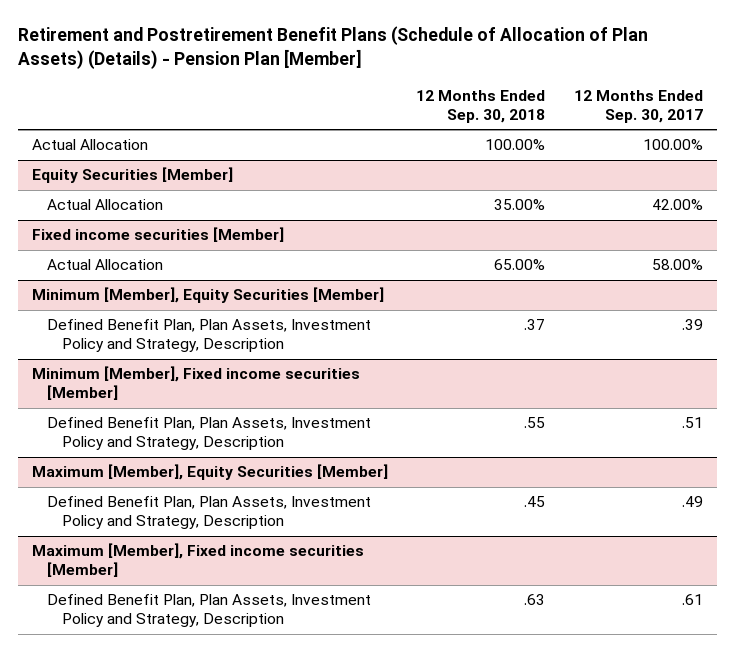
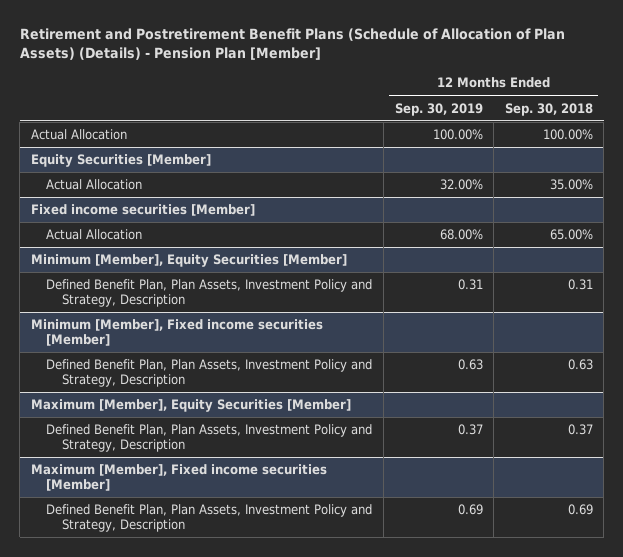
- | 12 Months Ended Sep. 30, 2018 | 12 Months Ended Sep. 30, 2017
+ | 12 Months Ended Sep. 30, 2019 | 12 Months Ended Sep. 30, 2018
@ Minimum [Member], Equity Securities [Member]
- Defined Benefit Plan, Plan Assets, Investment Policy and Strategy, Description | .37 | .39
+ Defined Benefit Plan, Plan Assets, Investment Policy and Strategy, Description | 0.31 | 0.31
@ Minimum [Member], Fixed income securities [Member]
- Defined Benefit Plan, Plan Assets, Investment Policy and Strategy, Description | .55 | .51
+ Defined Benefit Plan, Plan Assets, Investment Policy and Strategy, Description | 0.63 | 0.63
@ Maximum [Member], Equity Securities [Member]
- Defined Benefit Plan, Plan Assets, Investment Policy and Strategy, Description | .45 | .49
+ Defined Benefit Plan, Plan Assets, Investment Policy and Strategy, Description | 0.37 | 0.37
@ Maximum [Member], Fixed income securities [Member]
- Defined Benefit Plan, Plan Assets, Investment Policy and Strategy, Description | .63 | .61
+ Defined Benefit Plan, Plan Assets, Investment Policy and Strategy, Description | 0.69 | 0.69

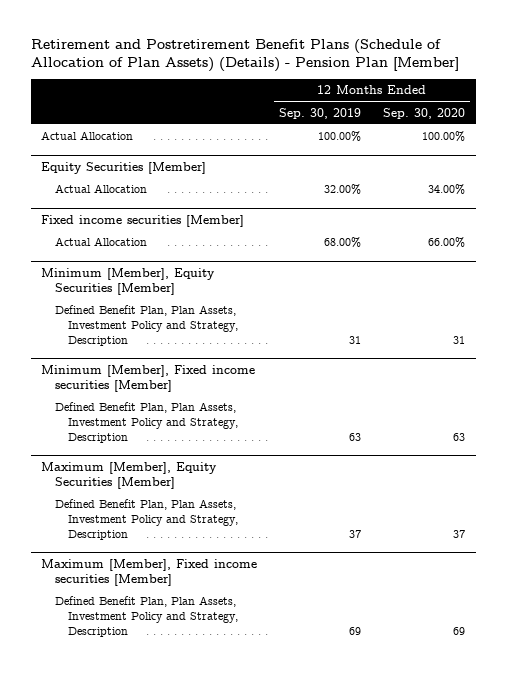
- | 12 Months Ended Sep. 30, 2019 | 12 Months Ended Sep. 30, 2018
+ | 12 Months Ended Sep. 30, 2019 | 12 Months Ended Sep. 30, 2020
@ Minimum [Member], Equity Securities [Member]
- Defined Benefit Plan, Plan Assets, Investment Policy and Strategy, Description | 0.31 | 0.31
+ Defined Benefit Plan, Plan Assets, Investment Policy and Strategy, Description | 31 | 31
@ Minimum [Member], Fixed income securities [Member]
- Defined Benefit Plan, Plan Assets, Investment Policy and Strategy, Description | 0.63 | 0.63
+ Defined Benefit Plan, Plan Assets, Investment Policy and Strategy, Description | 63 | 63
@ Maximum [Member], Equity Securities [Member]
- Defined Benefit Plan, Plan Assets, Investment Policy and Strategy, Description | 0.37 | 0.37
+ Defined Benefit Plan, Plan Assets, Investment Policy and Strategy, Description | 37 | 37
@ Maximum [Member], Fixed income securities [Member]
- Defined Benefit Plan, Plan Assets, Investment Policy and Strategy, Description | 0.69 | 0.69
+ Defined Benefit Plan, Plan Assets, Investment Policy and Strategy, Description | 69 | 69

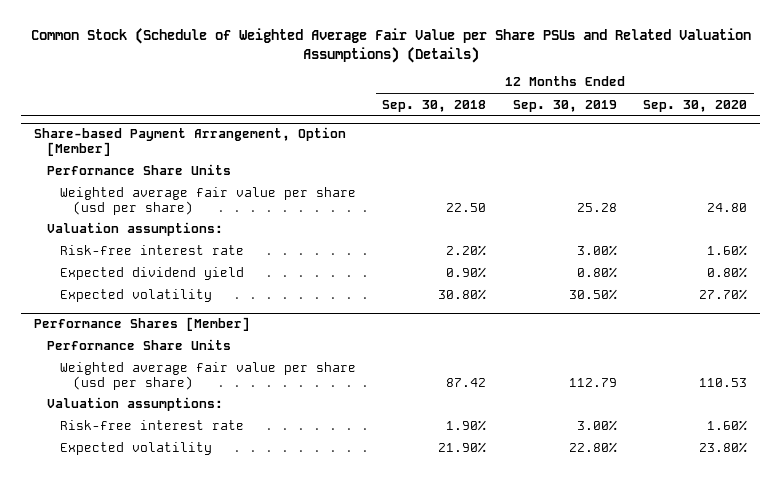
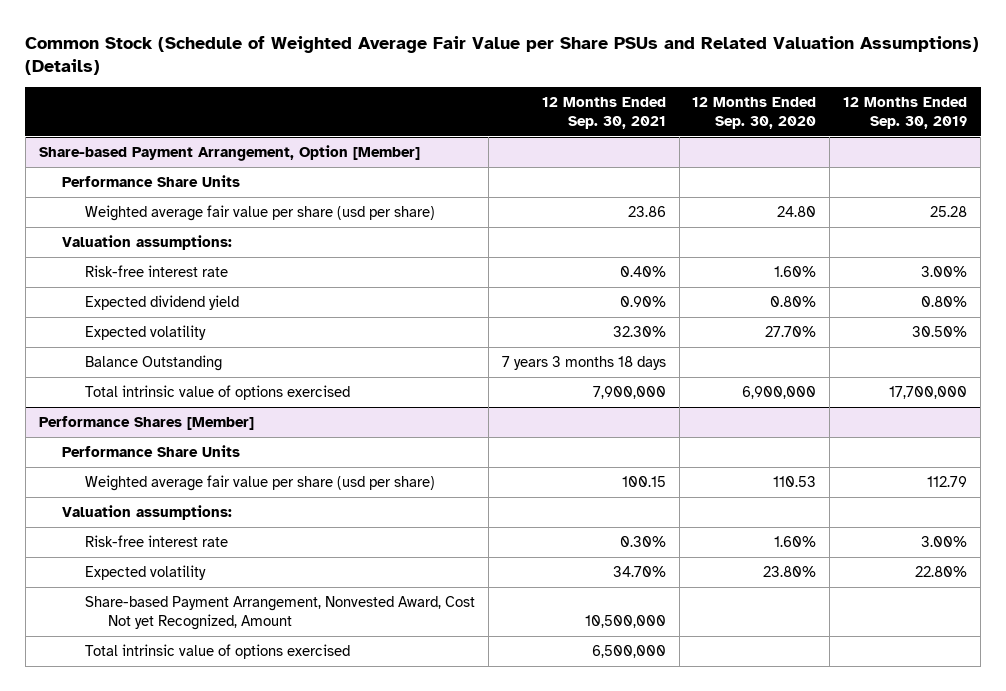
- | 12 Months Ended Sep. 30, 2018 | 12 Months Ended Sep. 30, 2019 | 12 Months Ended Sep. 30, 2020
+ | 12 Months Ended Sep. 30, 2021 | 12 Months Ended Sep. 30, 2020 | 12 Months Ended Sep. 30, 2019
@ Share-based Payment Arrangement, Option [Member]
+ Balance Outstanding | 7 years 3 months 18 days | |
+ Total intrinsic value of options exercised | 7,900,000 | 6,900,000 | 17,700,000
@ Performance Shares [Member]
+ Share-based Payment Arrangement, Nonvested Award, Cost Not yet Recognized, Amount | 10,500,000 | |
+ Total intrinsic value of options exercised | 6,500,000 | |

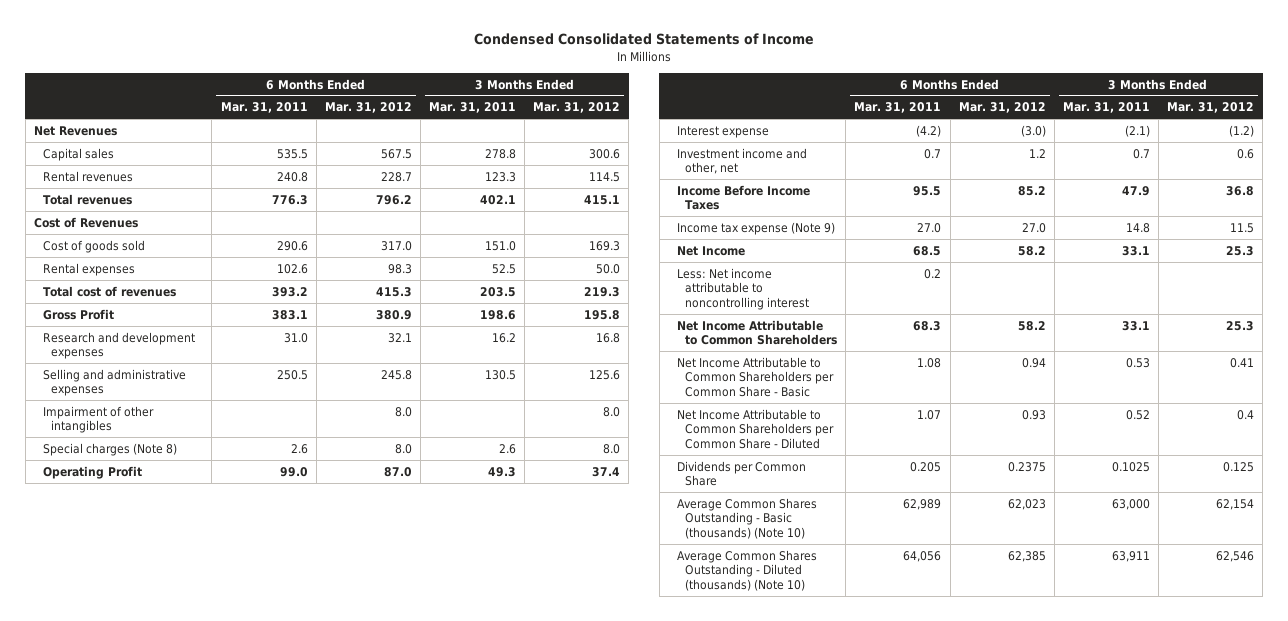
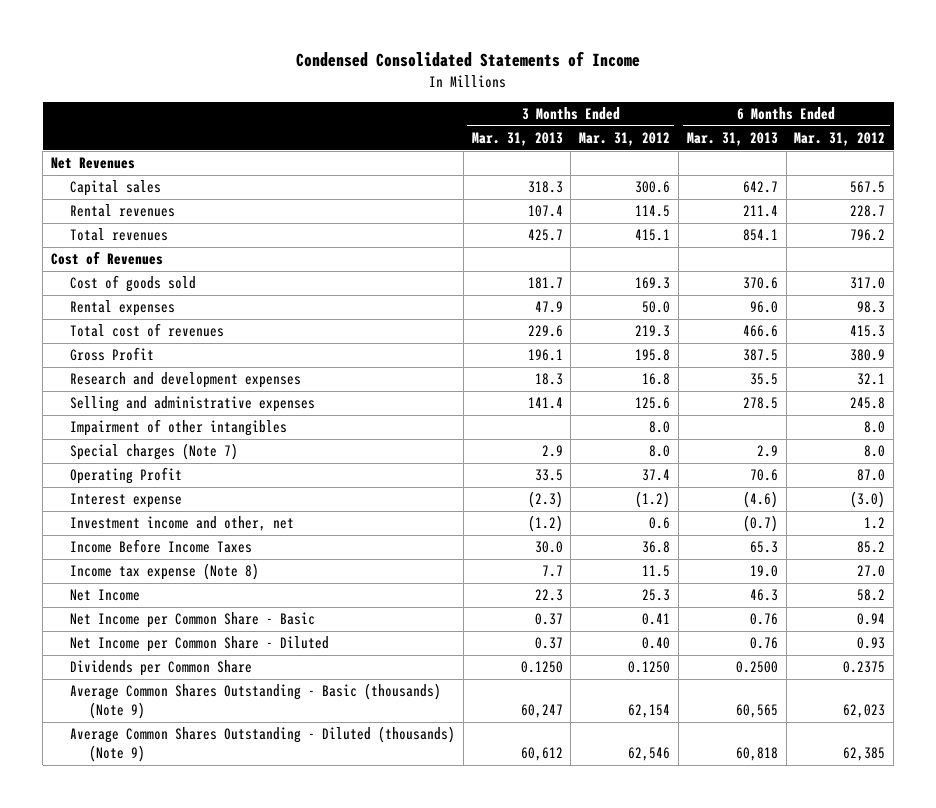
- | 6 Months Ended Mar. 31, 2011 | 6 Months Ended Mar. 31, 2012 | 3 Months Ended Mar. 31, 2011 | 3 Months Ended Mar. 31, 2012
+ | 3 Months Ended Mar. 31, 2013 | 3 Months Ended Mar. 31, 2012 | 6 Months Ended Mar. 31, 2013 | 6 Months Ended Mar. 31, 2012
- Special charges (Note 8) | 2.6 | 8.0 | 2.6 | 8.0
+ Special charges (Note 7) | 2.9 | 8.0 | 2.9 | 8.0
- Income tax expense (Note 9) | 27.0 | 27.0 | 14.8 | 11.5
+ Income tax expense (Note 8) | 7.7 | 11.5 | 19.0 | 27.0
- Less: Net income attributable to noncontrolling interest | 0.2 | | |
- Net Income Attributable to Common Shareholders | 68.3 | 58.2 | 33.1 | 25.3
- Net Income Attributable to Common Shareholders per Common Share - Basic | 1.08 | 0.94 | 0.53 | 0.41
- Net Income Attributable to Common Shareholders per Common Share - Diluted | 1.07 | 0.93 | 0.52 | 0.4
- Dividends per Common Share | 0.205 | 0.2375 | 0.1025 | 0.125
- Average Common Shares Outstanding - Basic (thousands) (Note 10) | 62,989 | 62,023 | 63,000 | 62,154
- Average Common Shares Outstanding - Diluted (thousands) (Note 10) | 64,056 | 62,385 | 63,911 | 62,546
+ Net Income per Common Share - Basic | 0.37 | 0.41 | 0.76 | 0.94
+ Net Income per Common Share - Diluted | 0.37 | 0.40 | 0.76 | 0.93
+ Dividends per Common Share | 0.1250 | 0.1250 | 0.2500 | 0.2375
+ Average Common Shares Outstanding - Basic (thousands) (Note 9) | 60,247 | 62,154 | 60,565 | 62,023
+ Average Common Shares Outstanding - Diluted (thousands) (Note 9) | 60,612 | 62,546 | 60,818 | 62,385

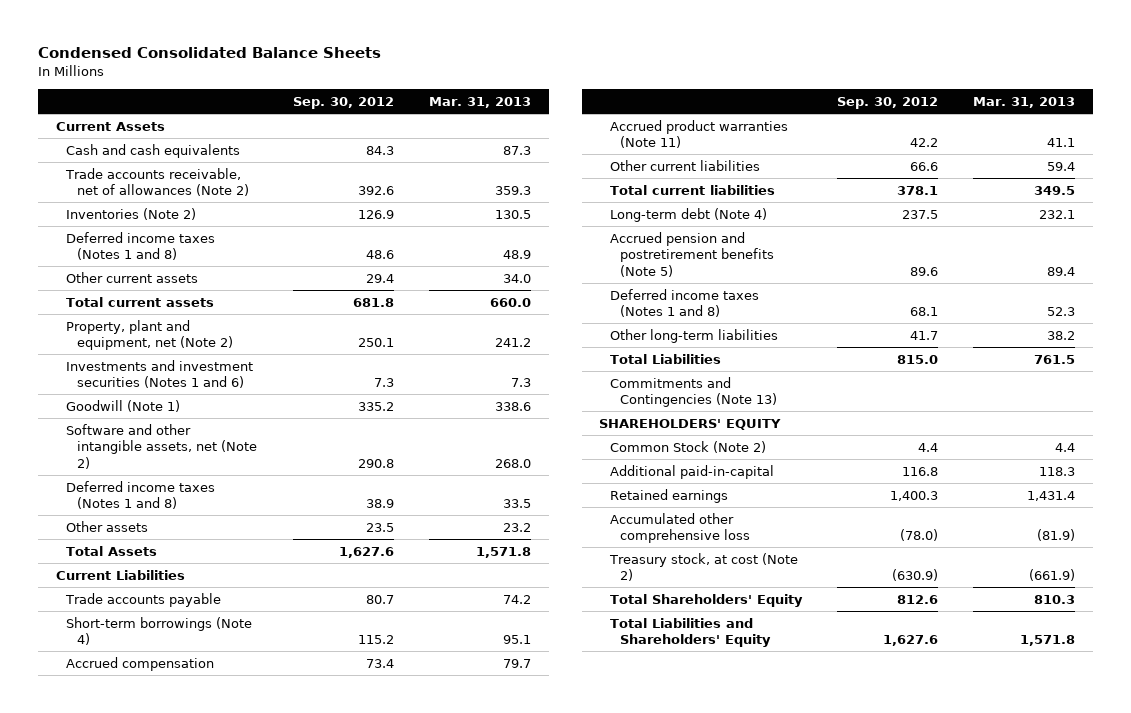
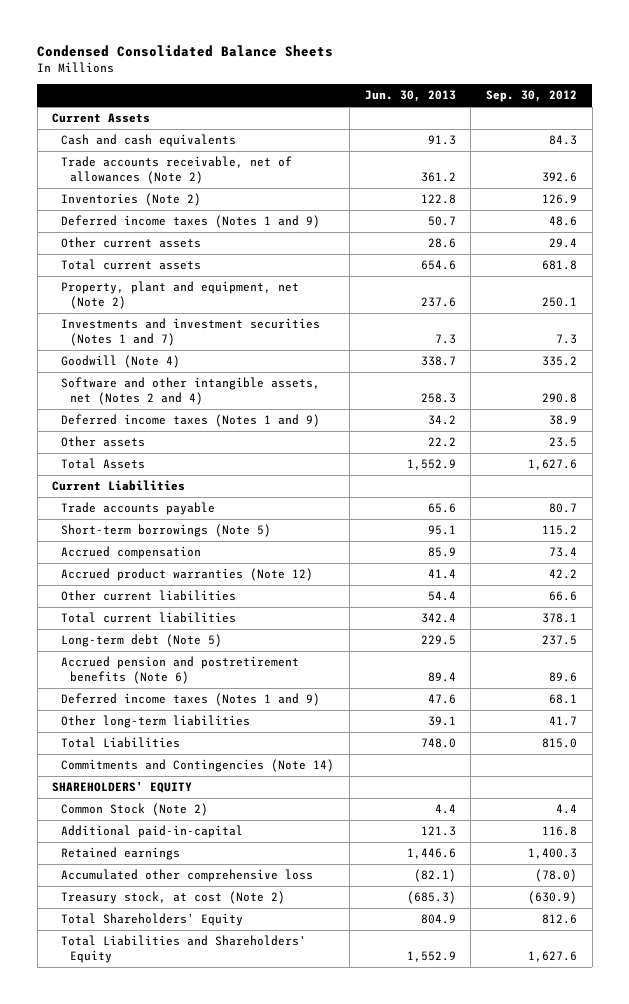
- | Sep. 30, 2012 | Mar. 31, 2013
+ | Jun. 30, 2013 | Sep. 30, 2012
- Deferred income taxes (Notes 1 and 8) | 48.6 | 48.9
+ Deferred income taxes (Notes 1 and 9) | 50.7 | 48.6
- Investments and investment securities (Notes 1 and 6) | 7.3 | 7.3
- Goodwill (Note 1) | 335.2 | 338.6
- Software and other intangible assets, net (Note 2) | 290.8 | 268.0
- Deferred income taxes (Notes 1 and 8) | 38.9 | 33.5
+ Investments and investment securities (Notes 1 and 7) | 7.3 | 7.3
+ Goodwill (Note 4) | 338.7 | 335.2
+ Software and other intangible assets, net (Notes 2 and 4) | 258.3 | 290.8
+ Deferred income taxes (Notes 1 and 9) | 34.2 | 38.9
- Short-term borrowings (Note 4) | 115.2 | 95.1
+ Short-term borrowings (Note 5) | 95.1 | 115.2
- Accrued product warranties (Note 11) | 42.2 | 41.1
+ Accrued product warranties (Note 12) | 41.4 | 42.2
- Long-term debt (Note 4) | 237.5 | 232.1
- Accrued pension and postretirement benefits (Note 5) | 89.6 | 89.4
- Deferred income taxes (Notes 1 and 8) | 68.1 | 52.3
+ Long-term debt (Note 5) | 229.5 | 237.5
+ Accrued pension and postretirement benefits (Note 6) | 89.4 | 89.6
+ Deferred income taxes (Notes 1 and 9) | 47.6 | 68.1
- Commitments and Contingencies (Note 13)
+ Commitments and Contingencies (Note 14)

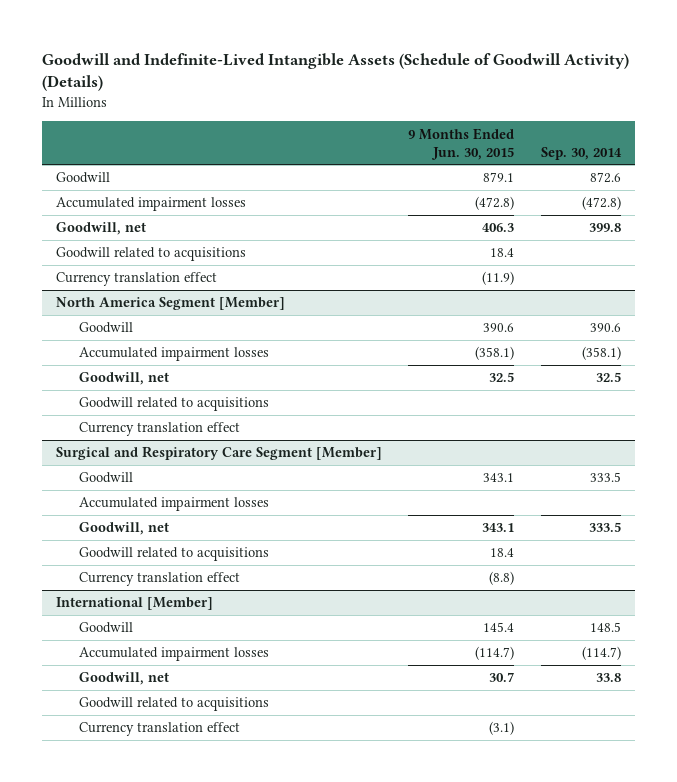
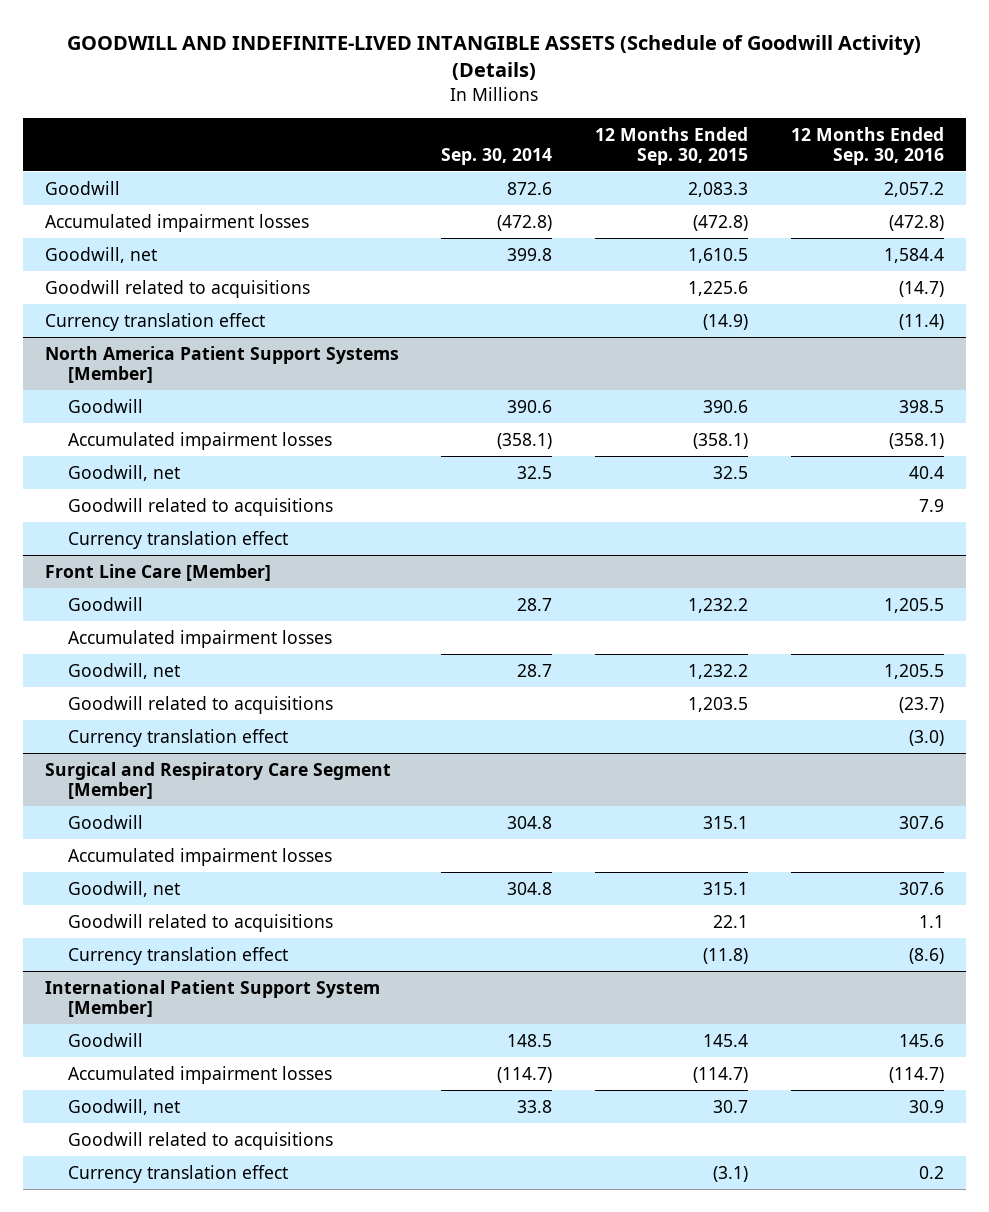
- Goodwill and Indefinite-Lived Intangible Assets (Schedule of Goodwill Activity) (Details)
+ GOODWILL AND INDEFINITE-LIVED INTANGIBLE ASSETS (Schedule of Goodwill Activity) (Details)
- | 9 Months Ended Jun. 30, 2015 | Sep. 30, 2014
+ | Sep. 30, 2014 | 12 Months Ended Sep. 30, 2015 | 12 Months Ended Sep. 30, 2016
- North America Segment [Member]
+ North America Patient Support Systems [Member]
+ Front Line Care [Member]
+ Goodwill | 28.7 | 1,232.2 | 1,205.5
+ Accumulated impairment losses
+ Goodwill, net | 28.7 | 1,232.2 | 1,205.5
+ Goodwill related to acquisitions | | 1,203.5 | (23.7)
+ Currency translation effect | | | (3.0)
@ Surgical and Respiratory Care Segment [Member]
- Goodwill | 343.1 | 333.5
+ Goodwill | 304.8 | 315.1 | 307.6
- Goodwill, net | 343.1 | 333.5
+ Goodwill, net | 304.8 | 315.1 | 307.6
- International [Member]
+ International Patient Support System [Member]

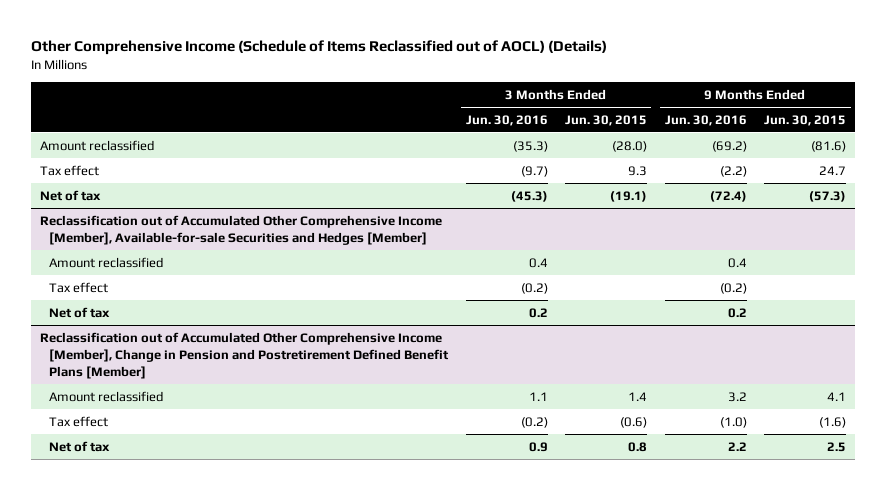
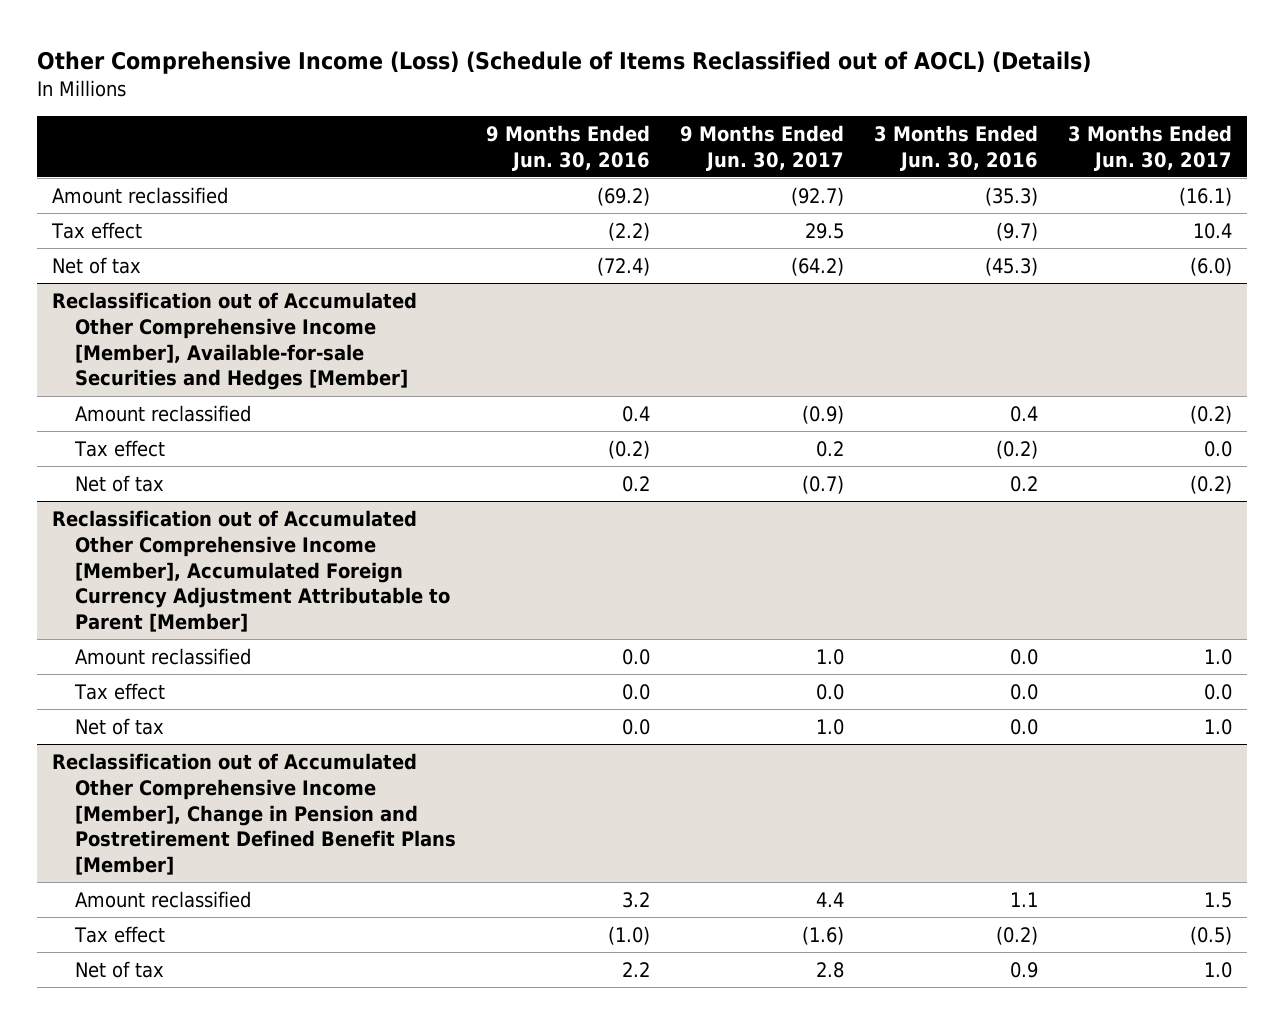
- Other Comprehensive Income (Schedule of Items Reclassified out of AOCL) (Details)
+ Other Comprehensive Income (Loss) (Schedule of Items Reclassified out of AOCL) (Details)
- | 3 Months Ended Jun. 30, 2016 | 3 Months Ended Jun. 30, 2015 | 9 Months Ended Jun. 30, 2016 | 9 Months Ended Jun. 30, 2015
+ | 9 Months Ended Jun. 30, 2016 | 9 Months Ended Jun. 30, 2017 | 3 Months Ended Jun. 30, 2016 | 3 Months Ended Jun. 30, 2017
+ Reclassification out of Accumulated Other Comprehensive Income [Member], Accumulated Foreign Currency Adjustment Attributable to Parent [Member]
+ Amount reclassified | 0.0 | 1.0 | 0.0 | 1.0
+ Tax effect | 0.0 | 0.0 | 0.0 | 0.0
+ Net of tax | 0.0 | 1.0 | 0.0 | 1.0

